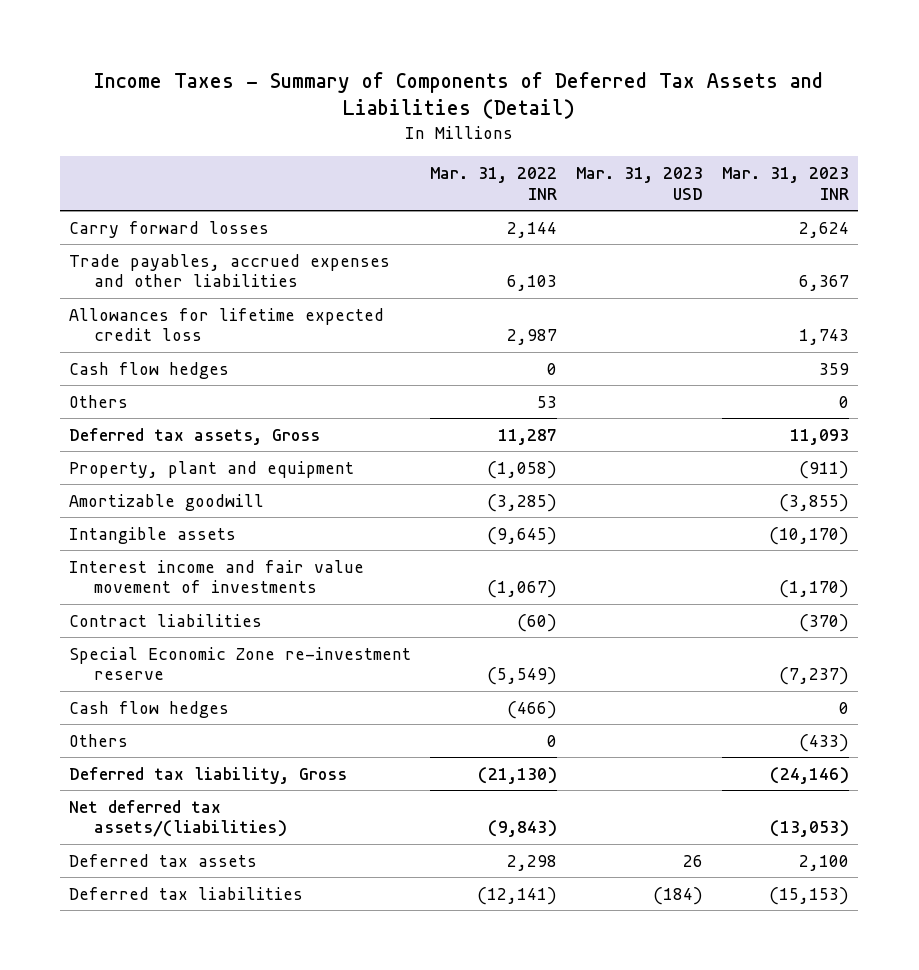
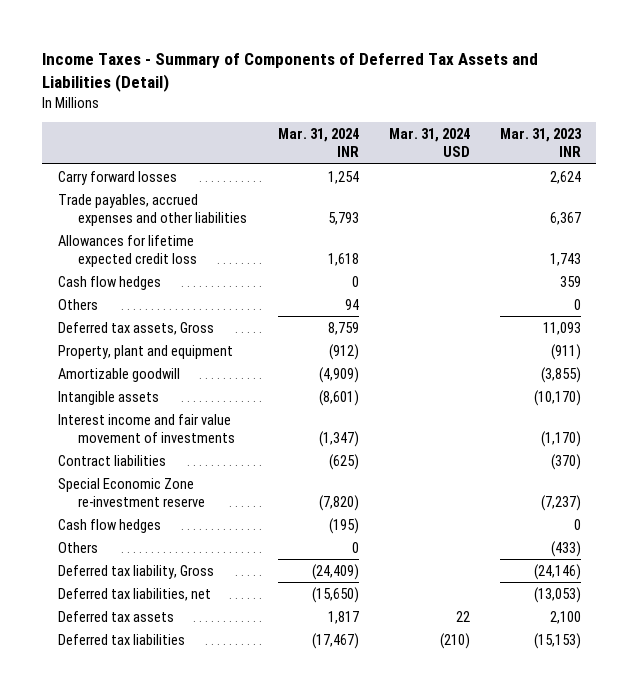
- | Mar. 31, 2022 INR | Mar. 31, 2023 USD | Mar. 31, 2023 INR
+ | Mar. 31, 2024 INR | Mar. 31, 2024 USD | Mar. 31, 2023 INR
- Net deferred tax assets/(liabilities) | (9,843) | | (13,053)
+ Deferred tax liabilities, net | (15,650) | | (13,053)

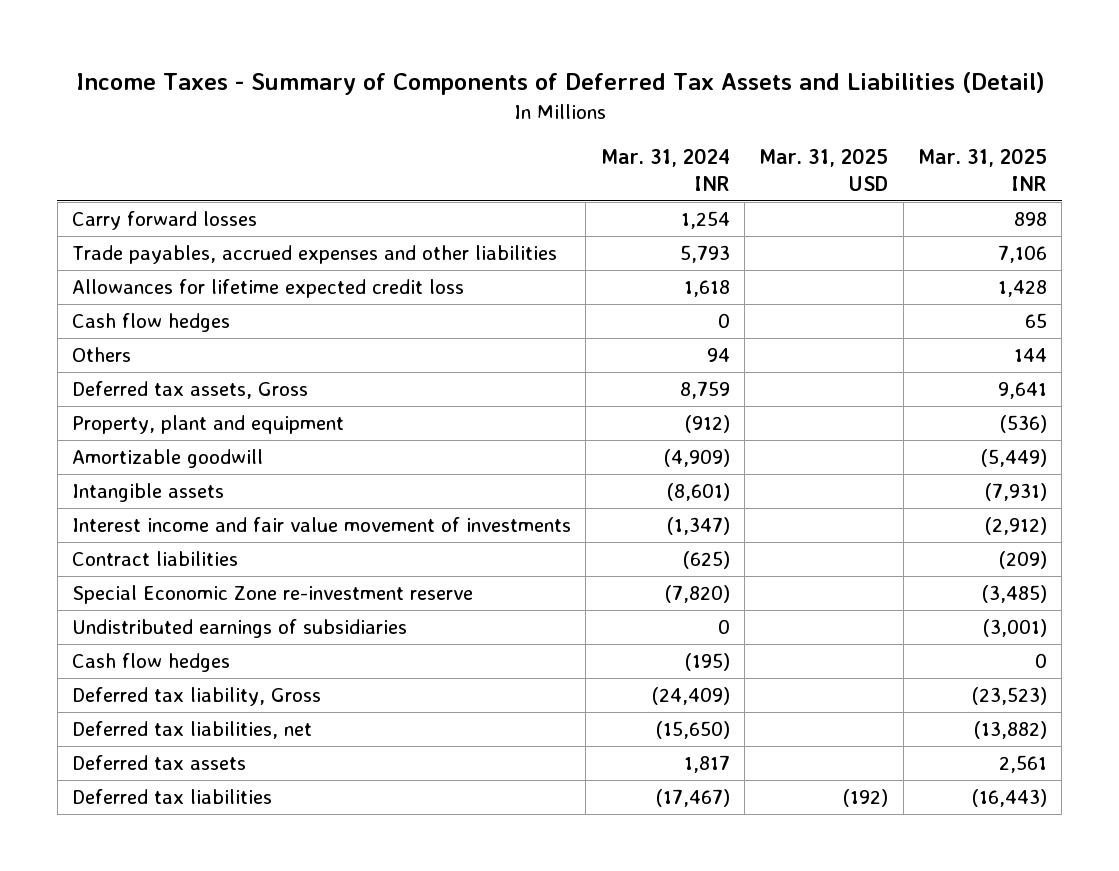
- | Mar. 31, 2024 INR | Mar. 31, 2024 USD | Mar. 31, 2023 INR
+ | Mar. 31, 2024 INR | Mar. 31, 2025 USD | Mar. 31, 2025 INR
+ Undistributed earnings of subsidiaries | 0 | | (3,001)
- Others | 0 | | (433)

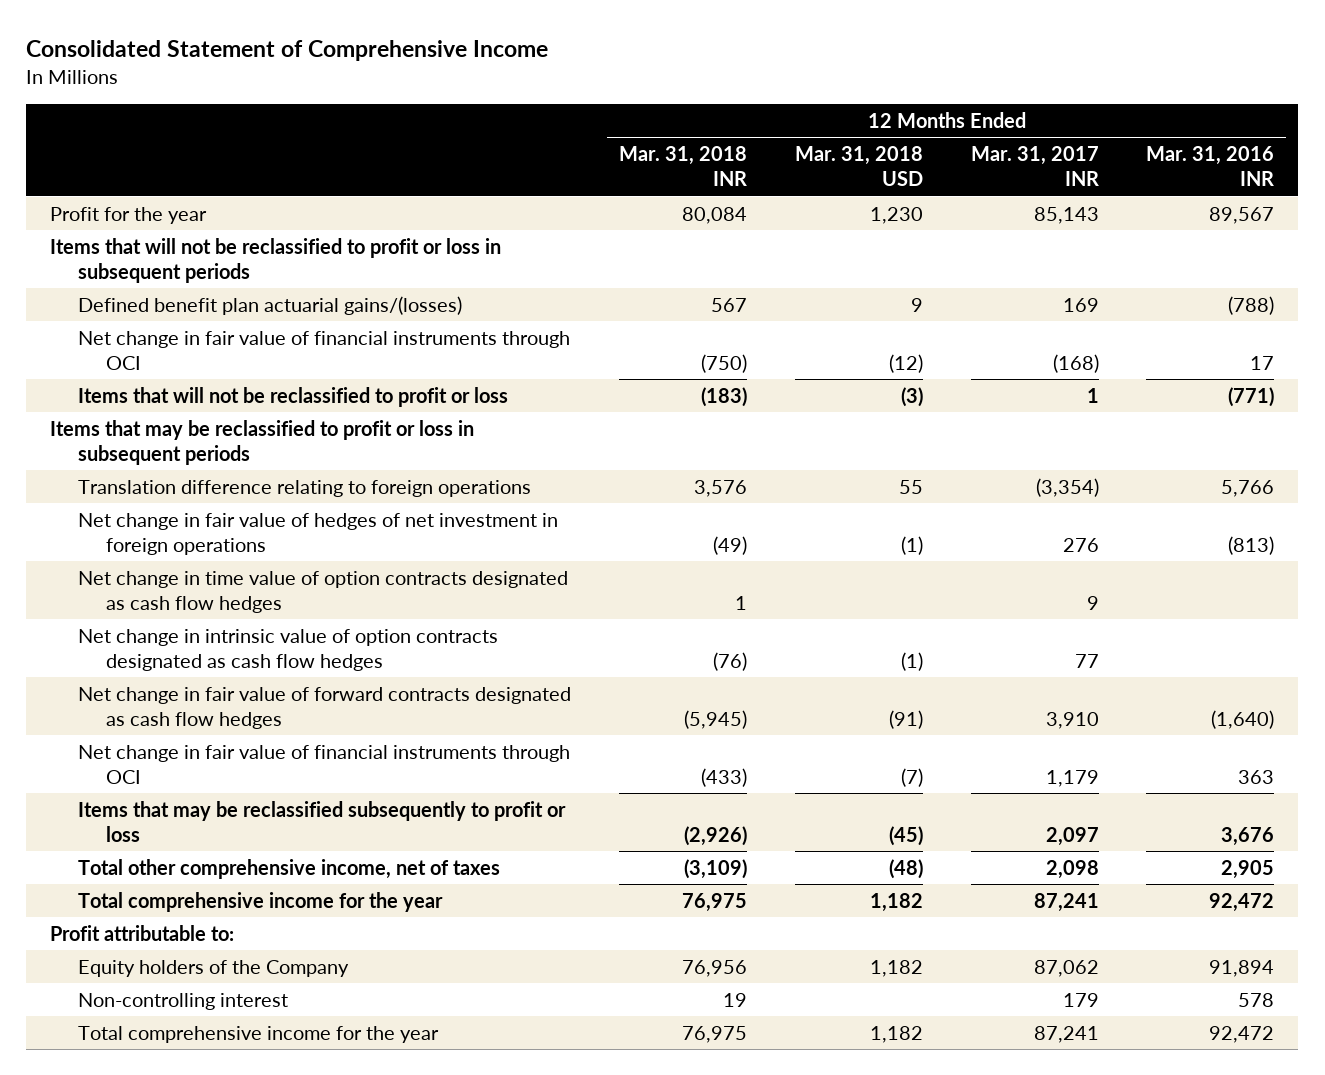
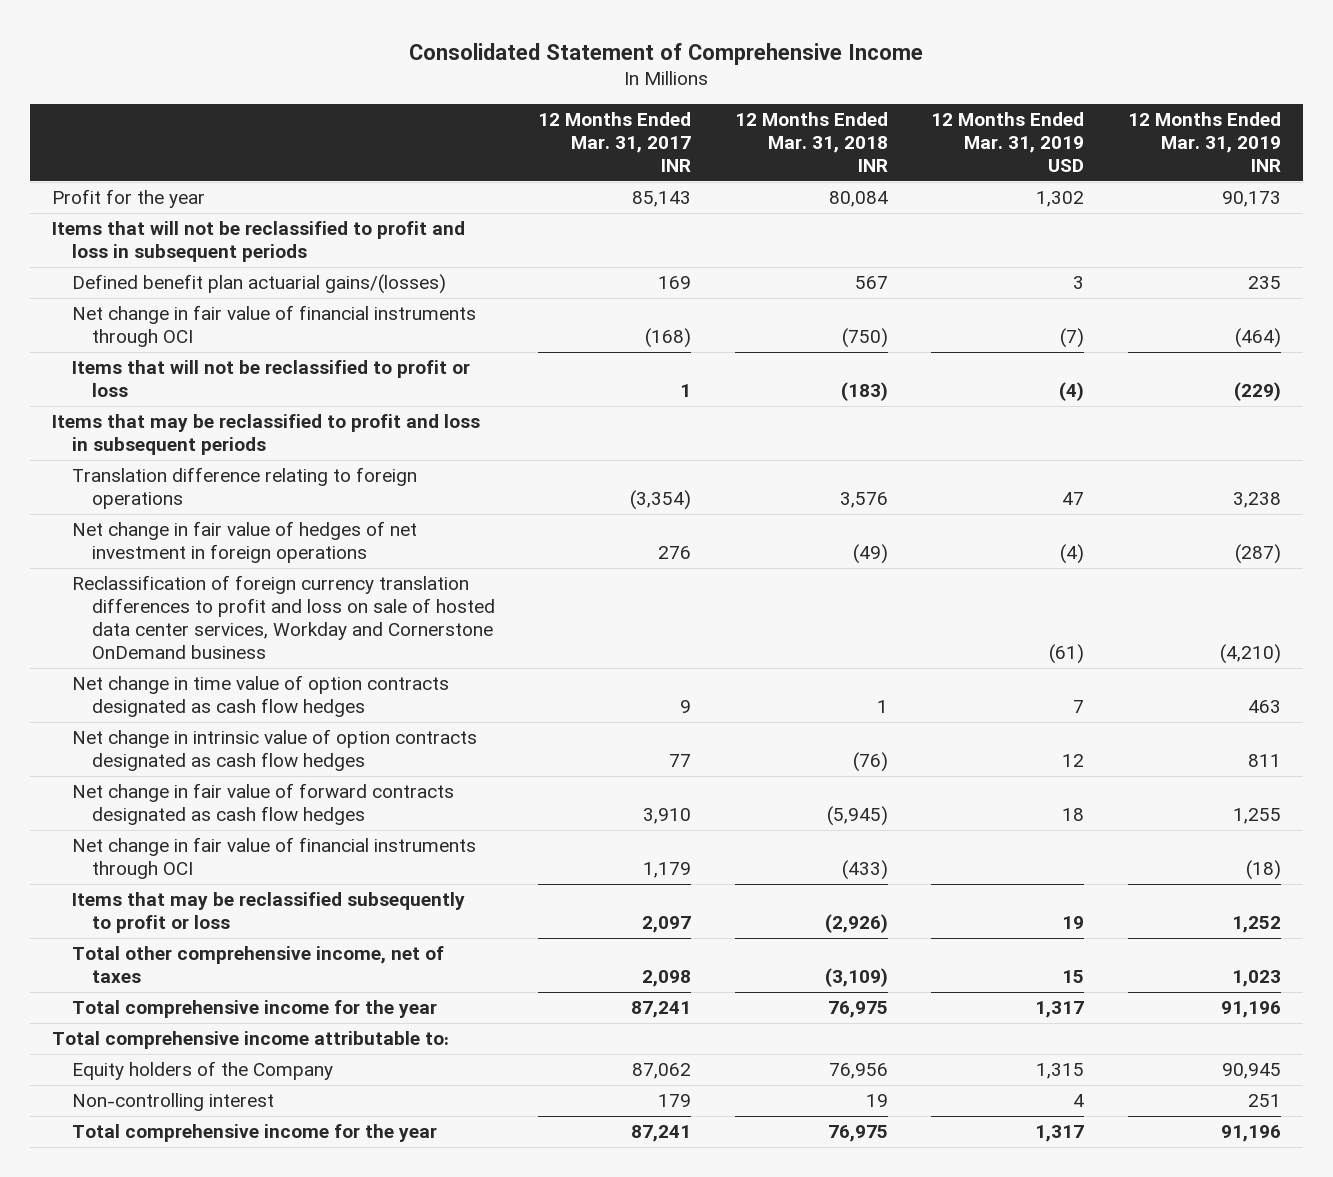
- | 12 Months Ended Mar. 31, 2018 INR | 12 Months Ended Mar. 31, 2018 USD | 12 Months Ended Mar. 31, 2017 INR | 12 Months Ended Mar. 31, 2016 INR
+ | 12 Months Ended Mar. 31, 2017 INR | 12 Months Ended Mar. 31, 2018 INR | 12 Months Ended Mar. 31, 2019 USD | 12 Months Ended Mar. 31, 2019 INR
- Items that will not be reclassified to profit or loss in subsequent periods
+ Items that will not be reclassified to profit and loss in subsequent periods
- Items that may be reclassified to profit or loss in subsequent periods
+ Items that may be reclassified to profit and loss in subsequent periods
+ Reclassification of foreign currency translation differences to profit and loss on sale of hosted data center services, Workday and Cornerstone OnDemand business | | | (61) | (4,210)
- Profit attributable to:
+ Total comprehensive income attributable to:

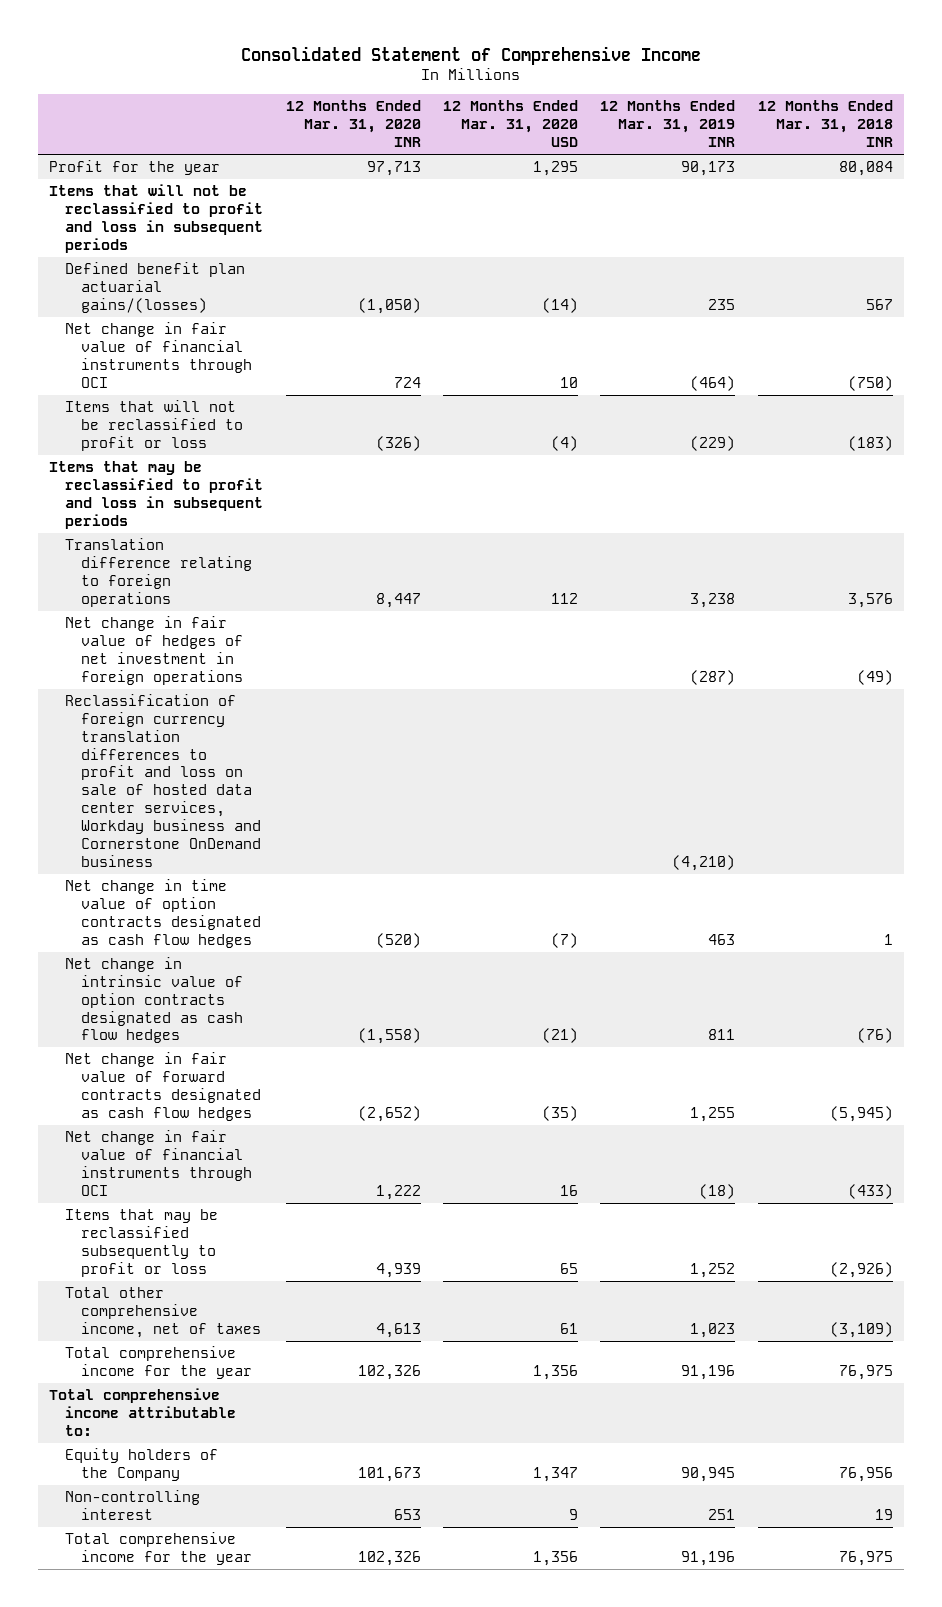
- | 12 Months Ended Mar. 31, 2017 INR | 12 Months Ended Mar. 31, 2018 INR | 12 Months Ended Mar. 31, 2019 USD | 12 Months Ended Mar. 31, 2019 INR
+ | 12 Months Ended Mar. 31, 2020 INR | 12 Months Ended Mar. 31, 2020 USD | 12 Months Ended Mar. 31, 2019 INR | 12 Months Ended Mar. 31, 2018 INR
- Reclassification of foreign currency translation differences to profit and loss on sale of hosted data center services, Workday and Cornerstone OnDemand business | | | (61) | (4,210)
+ Reclassification of foreign currency translation differences to profit and loss on sale of hosted data center services, Workday business and Cornerstone OnDemand business | | | (4,210) |

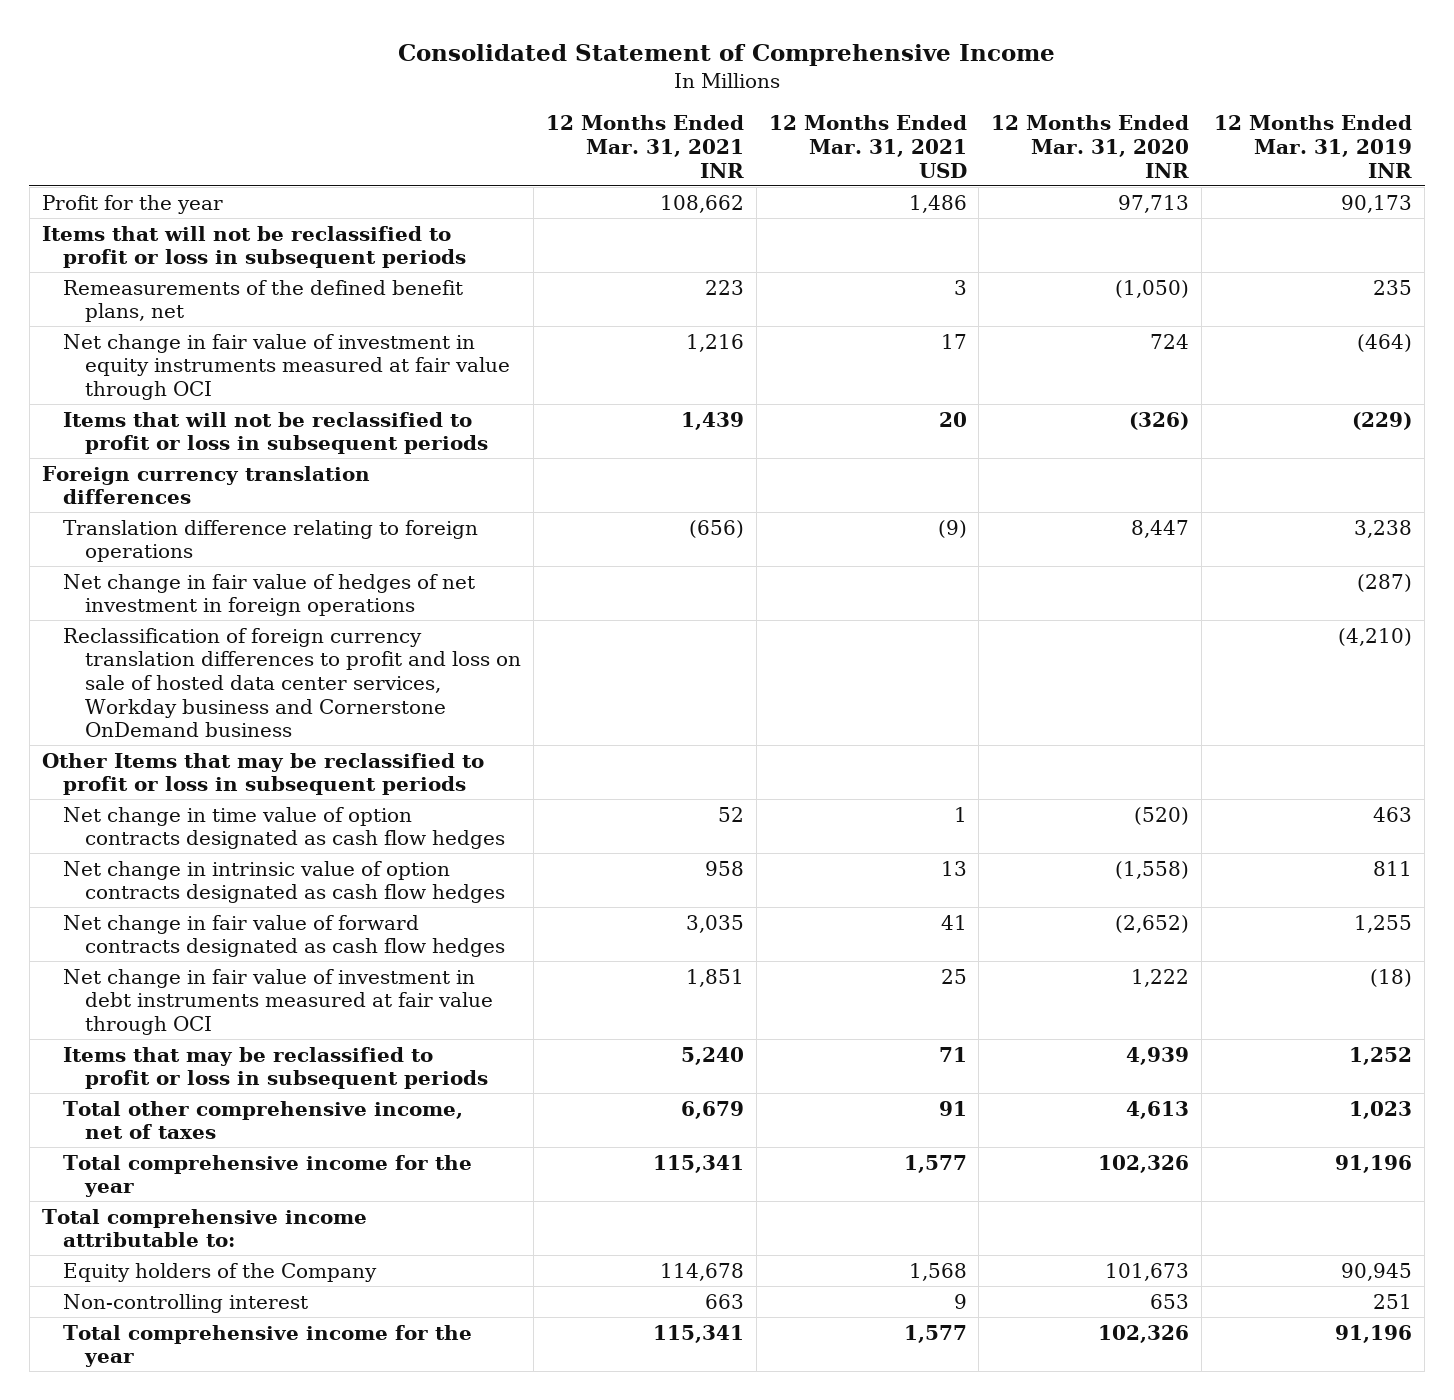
- | 12 Months Ended Mar. 31, 2020 INR | 12 Months Ended Mar. 31, 2020 USD | 12 Months Ended Mar. 31, 2019 INR | 12 Months Ended Mar. 31, 2018 INR
+ | 12 Months Ended Mar. 31, 2021 INR | 12 Months Ended Mar. 31, 2021 USD | 12 Months Ended Mar. 31, 2020 INR | 12 Months Ended Mar. 31, 2019 INR
- Items that will not be reclassified to profit and loss in subsequent periods
- Defined benefit plan actuarial gains/(losses) | (1,050) | (14) | 235 | 567
- Net change in fair value of financial instruments through OCI | 724 | 10 | (464) | (750)
- Items that will not be reclassified to profit or loss | (326) | (4) | (229) | (183)
- Items that may be reclassified to profit and loss in subsequent periods
+ Items that will not be reclassified to profit or loss in subsequent periods
+ Remeasurements of the defined benefit plans, net | 223 | 3 | (1,050) | 235
+ Net change in fair value of investment in equity instruments measured at fair value through OCI | 1,216 | 17 | 724 | (464)
+ Items that will not be reclassified to profit or loss in subsequent periods | 1,439 | 20 | (326) | (229)
+ Foreign currency translation differences
+ Other Items that may be reclassified to profit or loss in subsequent periods
- Net change in fair value of financial instruments through OCI | 1,222 | 16 | (18) | (433)
- Items that may be reclassified subsequently to profit or loss | 4,939 | 65 | 1,252 | (2,926)
+ Net change in fair value of investment in debt instruments measured at fair value through OCI | 1,851 | 25 | 1,222 | (18)
+ Items that may be reclassified to profit or loss in subsequent periods | 5,240 | 71 | 4,939 | 1,252

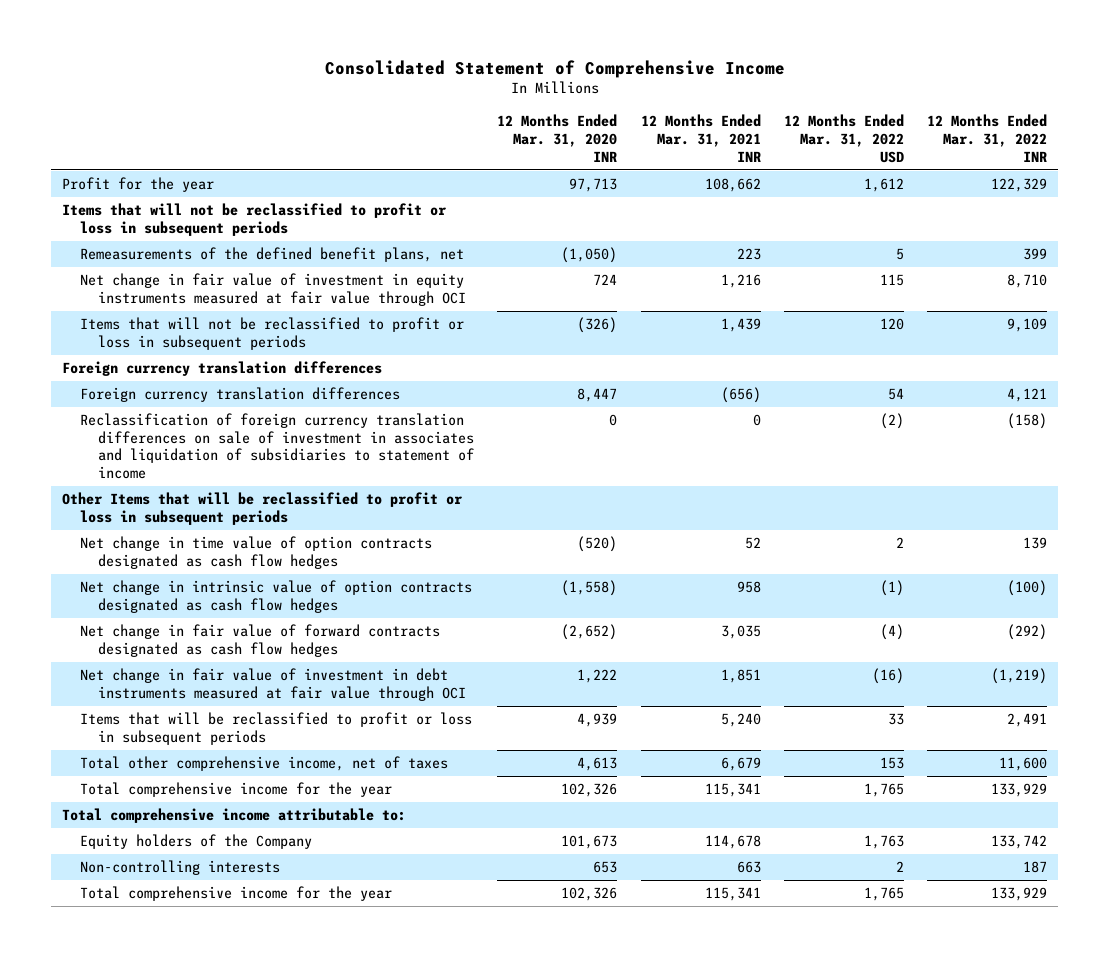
- | 12 Months Ended Mar. 31, 2021 INR | 12 Months Ended Mar. 31, 2021 USD | 12 Months Ended Mar. 31, 2020 INR | 12 Months Ended Mar. 31, 2019 INR
+ | 12 Months Ended Mar. 31, 2020 INR | 12 Months Ended Mar. 31, 2021 INR | 12 Months Ended Mar. 31, 2022 USD | 12 Months Ended Mar. 31, 2022 INR
- Translation difference relating to foreign operations | (656) | (9) | 8,447 | 3,238
- Net change in fair value of hedges of net investment in foreign operations | | | | (287)
- Reclassification of foreign currency translation differences to profit and loss on sale of hosted data center services, Workday business and Cornerstone OnDemand business | | | | (4,210)
- Other Items that may be reclassified to profit or loss in subsequent periods
+ Foreign currency translation differences | 8,447 | (656) | 54 | 4,121
+ Reclassification of foreign currency translation differences on sale of investment in associates and liquidation of subsidiaries to statement of income | 0 | 0 | (2) | (158)
+ Other Items that will be reclassified to profit or loss in subsequent periods
- Items that may be reclassified to profit or loss in subsequent periods | 5,240 | 71 | 4,939 | 1,252
+ Items that will be reclassified to profit or loss in subsequent periods | 4,939 | 5,240 | 33 | 2,491
- Non-controlling interest | 663 | 9 | 653 | 251
+ Non-controlling interests | 653 | 663 | 2 | 187

